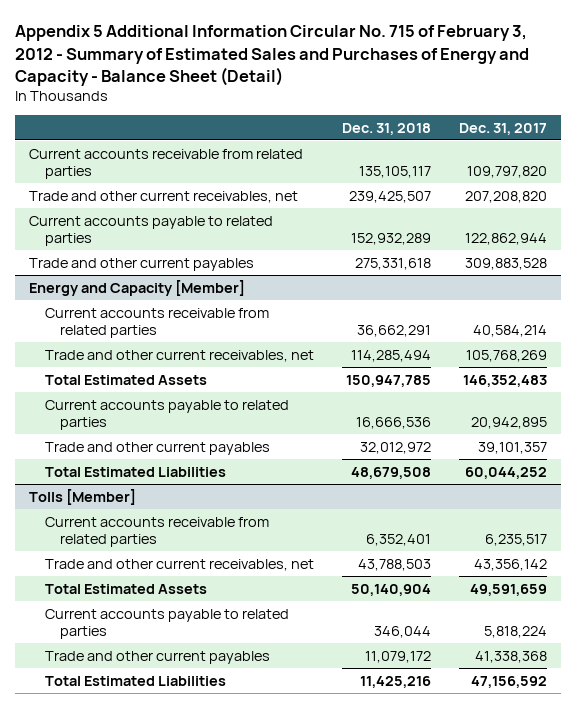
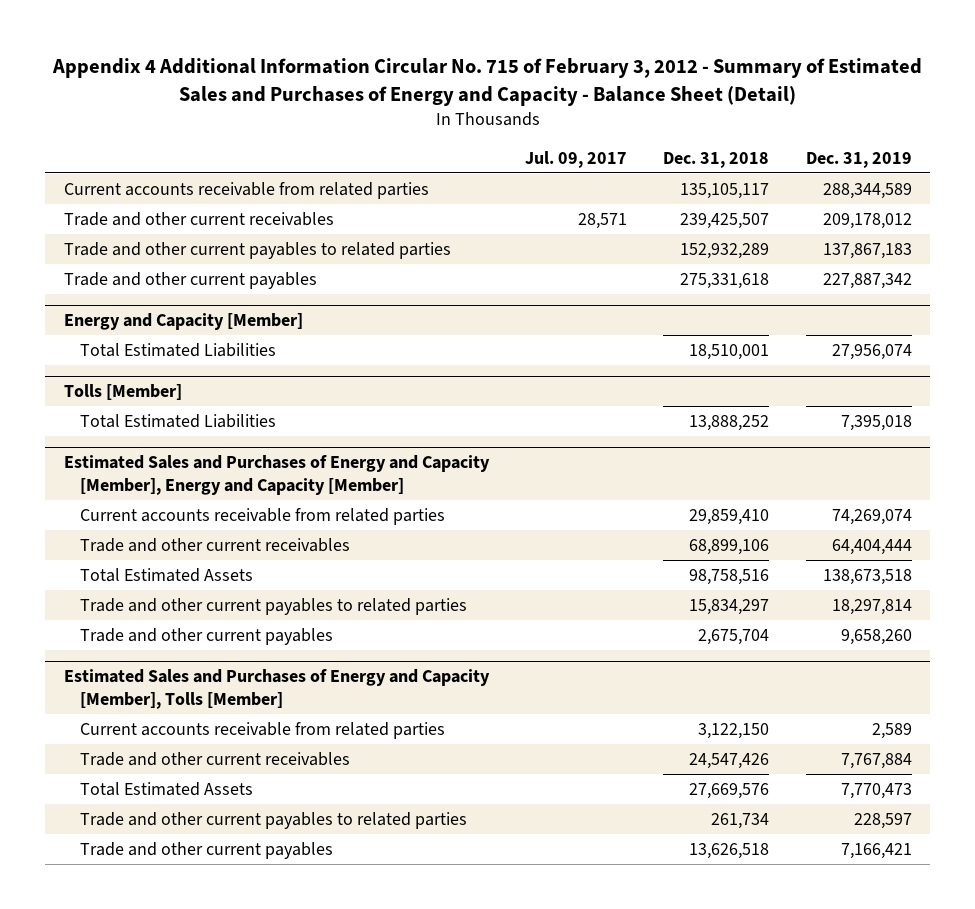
- Appendix 5 Additional Information Circular No. 715 of February 3, 2012 - Summary of Estimated Sales and Purchases of Energy and Capacity - Balance Sheet (Detail)
+ Appendix 4 Additional Information Circular No. 715 of February 3, 2012 - Summary of Estimated Sales and Purchases of Energy and Capacity - Balance Sheet (Detail)
- | Dec. 31, 2018 | Dec. 31, 2017
+ | Jul. 09, 2017 | Dec. 31, 2018 | Dec. 31, 2019
- Trade and other current receivables, net | 239,425,507 | 207,208,820
- Current accounts payable to related parties | 152,932,289 | 122,862,944
+ Trade and other current receivables | 28,571 | 239,425,507 | 209,178,012
+ Trade and other current payables to related parties | | 152,932,289 | 137,867,183
@ Energy and Capacity [Member]
- Current accounts receivable from related parties | 36,662,291 | 40,584,214
- Trade and other current receivables, net | 114,285,494 | 105,768,269
- Total Estimated Assets | 150,947,785 | 146,352,483
- Current accounts payable to related parties | 16,666,536 | 20,942,895
- Trade and other current payables | 32,012,972 | 39,101,357
- Total Estimated Liabilities | 48,679,508 | 60,044,252
+ Total Estimated Liabilities | | 18,510,001 | 27,956,074
@ Tolls [Member]
- Current accounts receivable from related parties | 6,352,401 | 6,235,517
- Trade and other current receivables, net | 43,788,503 | 43,356,142
- Total Estimated Assets | 50,140,904 | 49,591,659
- Current accounts payable to related parties | 346,044 | 5,818,224
- Trade and other current payables | 11,079,172 | 41,338,368
- Total Estimated Liabilities | 11,425,216 | 47,156,592
+ Total Estimated Liabilities | | 13,888,252 | 7,395,018
+ Estimated Sales and Purchases of Energy and Capacity [Member], Energy and Capacity [Member]
+ Current accounts receivable from related parties | | 29,859,410 | 74,269,074
+ Trade and other current receivables | | 68,899,106 | 64,404,444
+ Total Estimated Assets | | 98,758,516 | 138,673,518
+ Trade and other current payables to related parties | | 15,834,297 | 18,297,814
+ Trade and other current payables | | 2,675,704 | 9,658,260
+ Estimated Sales and Purchases of Energy and Capacity [Member], Tolls [Member]
+ Current accounts receivable from related parties | | 3,122,150 | 2,589
+ Trade and other current receivables | | 24,547,426 | 7,767,884
+ Total Estimated Assets | | 27,669,576 | 7,770,473
+ Trade and other current payables to related parties | | 261,734 | 228,597
+ Trade and other current payables | | 13,626,518 | 7,166,421

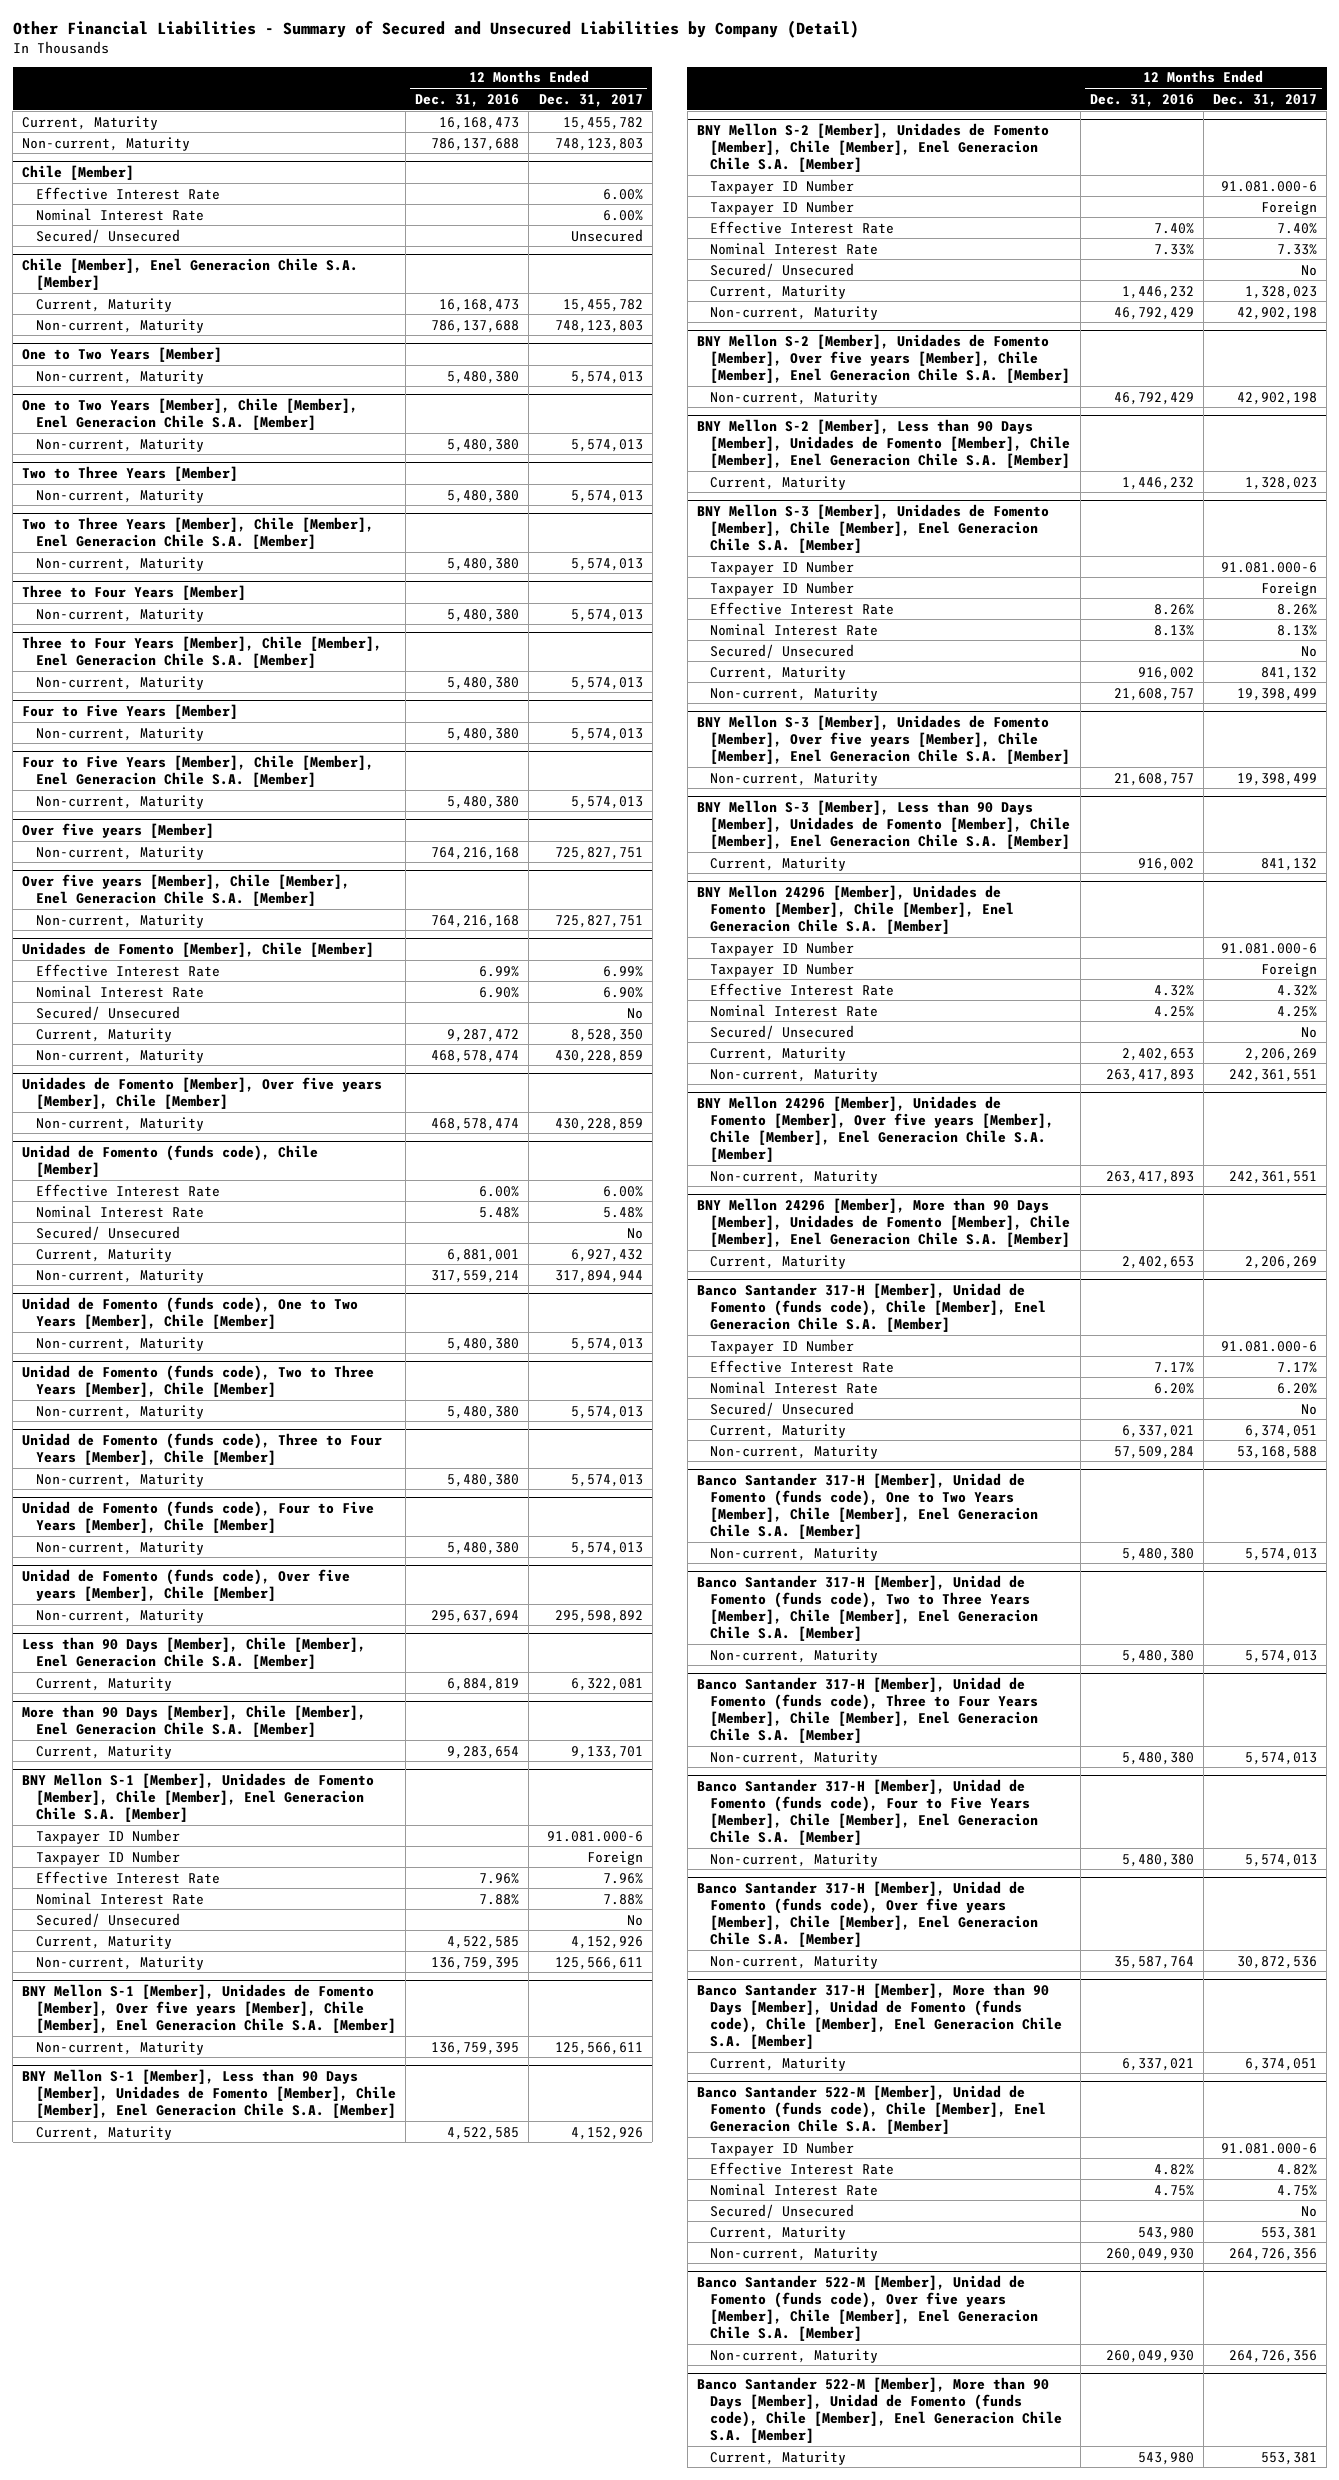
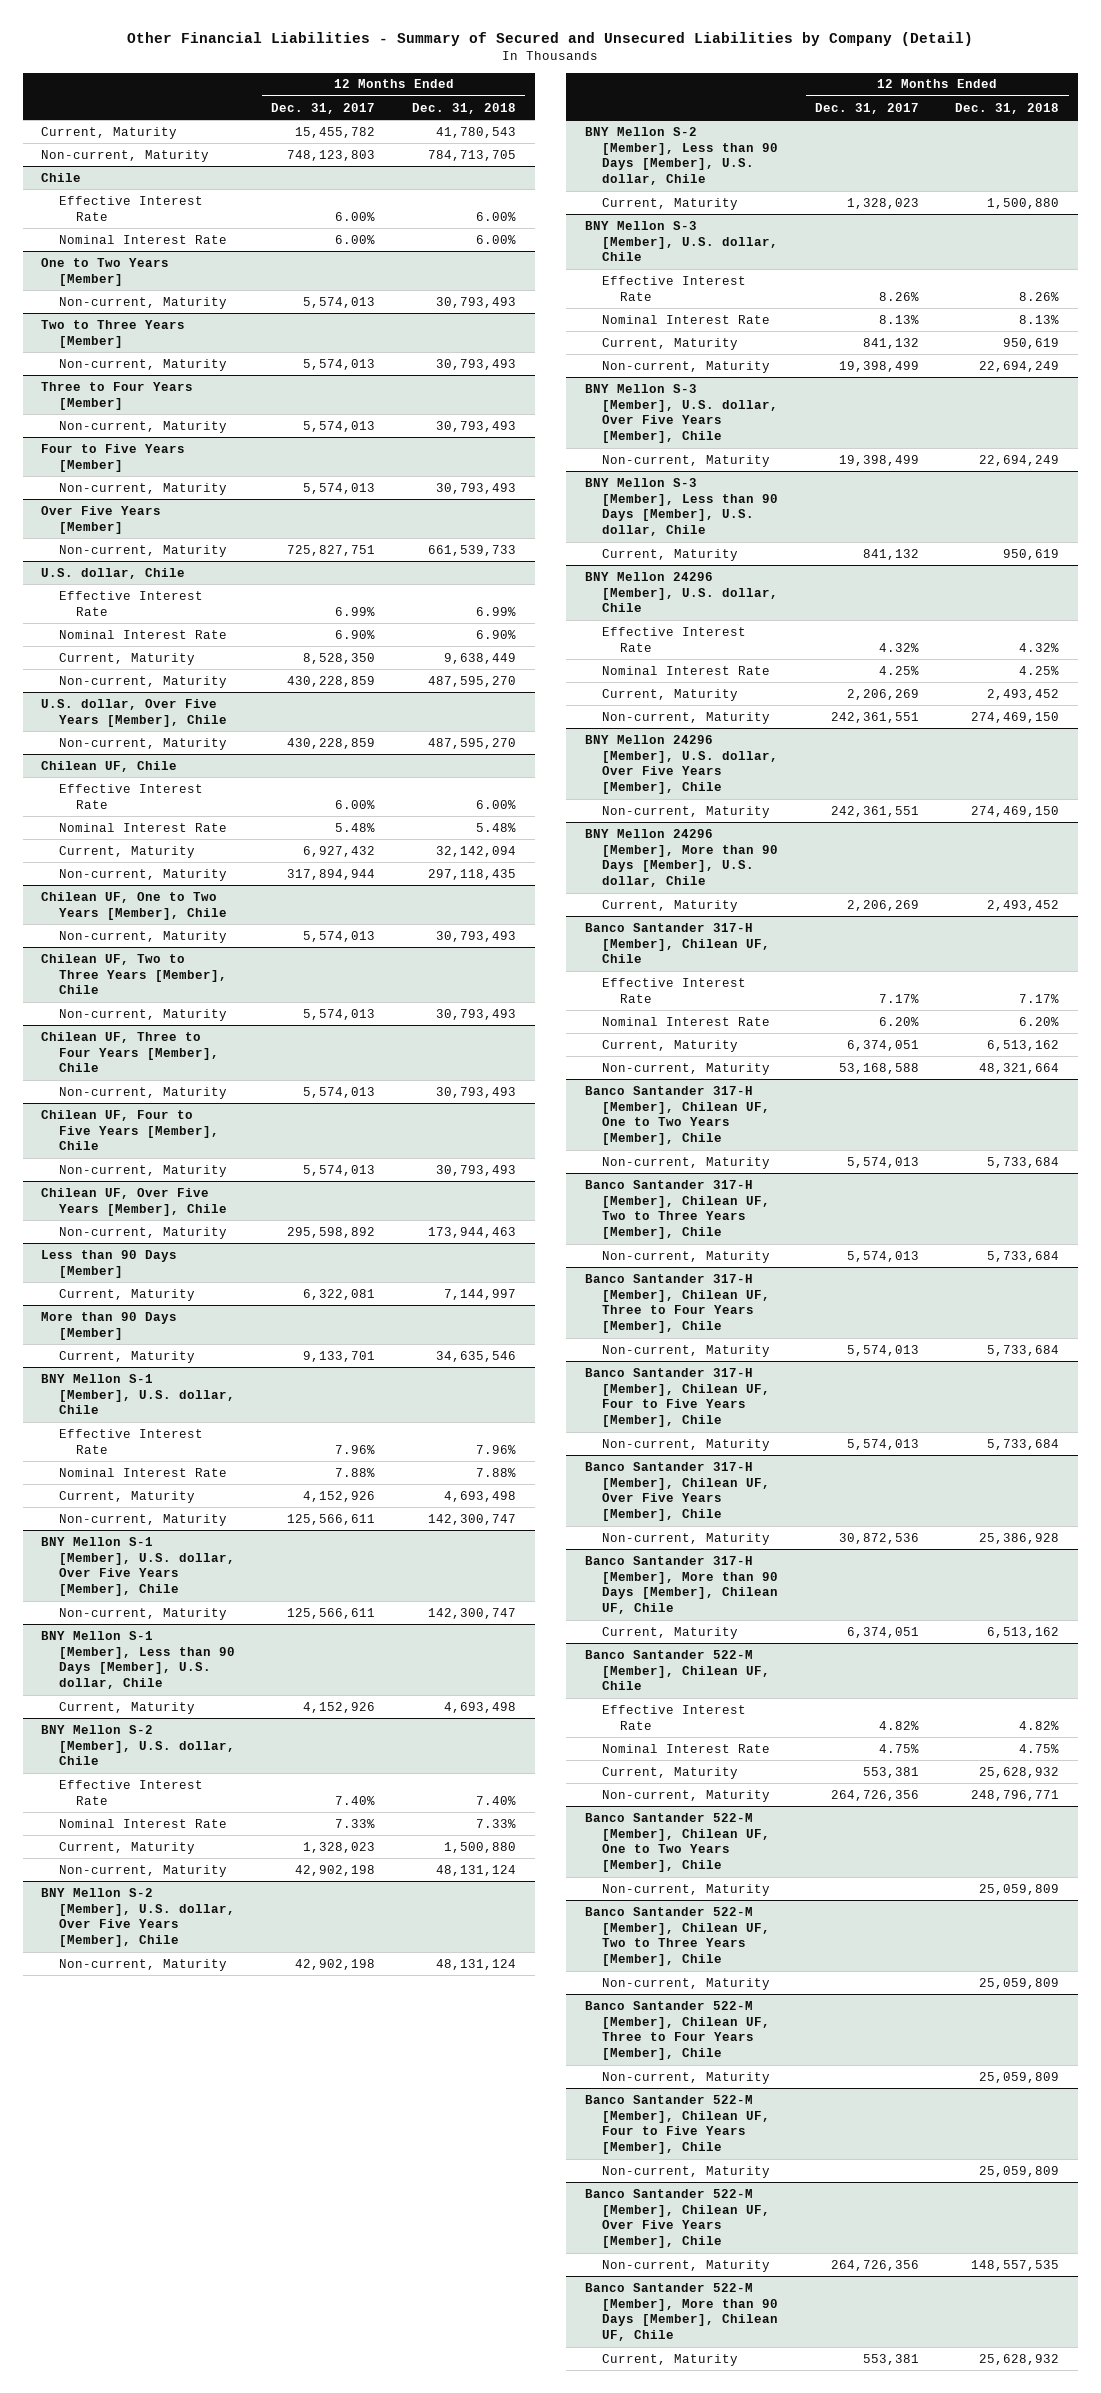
- | 12 Months Ended Dec. 31, 2016 | 12 Months Ended Dec. 31, 2017
+ | 12 Months Ended Dec. 31, 2017 | 12 Months Ended Dec. 31, 2018
- Chile [Member]
+ Chile
- Secured/ Unsecured | | Unsecured
- Chile [Member], Enel Generacion Chile S.A. [Member]
- Current, Maturity | 16,168,473 | 15,455,782
- Non-current, Maturity | 786,137,688 | 748,123,803
- One to Two Years [Member], Chile [Member], Enel Generacion Chile S.A. [Member]
- Non-current, Maturity | 5,480,380 | 5,574,013
- Two to Three Years [Member], Chile [Member], Enel Generacion Chile S.A. [Member]
- Non-current, Maturity | 5,480,380 | 5,574,013
- Three to Four Years [Member], Chile [Member], Enel Generacion Chile S.A. [Member]
- Non-current, Maturity | 5,480,380 | 5,574,013
- Four to Five Years [Member], Chile [Member], Enel Generacion Chile S.A. [Member]
- Non-current, Maturity | 5,480,380 | 5,574,013
- Over five years [Member]
- Non-current, Maturity | 764,216,168 | 725,827,751
- Over five years [Member], Chile [Member], Enel Generacion Chile S.A. [Member]
+ Over Five Years [Member]
- Unidades de Fomento [Member], Chile [Member]
+ U.S. dollar, Chile
- Secured/ Unsecured | | No
- Unidades de Fomento [Member], Over five years [Member], Chile [Member]
+ U.S. dollar, Over Five Years [Member], Chile
- Unidad de Fomento (funds code), Chile [Member]
+ Chilean UF, Chile
- Secured/ Unsecured | | No
- Unidad de Fomento (funds code), One to Two Years [Member], Chile [Member]
+ Chilean UF, One to Two Years [Member], Chile
- Unidad de Fomento (funds code), Two to Three Years [Member], Chile [Member]
+ Chilean UF, Two to Three Years [Member], Chile
- Unidad de Fomento (funds code), Three to Four Years [Member], Chile [Member]
+ Chilean UF, Three to Four Years [Member], Chile
- Unidad de Fomento (funds code), Four to Five Years [Member], Chile [Member]
+ Chilean UF, Four to Five Years [Member], Chile
- Unidad de Fomento (funds code), Over five years [Member], Chile [Member]
+ Chilean UF, Over Five Years [Member], Chile
- Less than 90 Days [Member], Chile [Member], Enel Generacion Chile S.A. [Member]
+ Less than 90 Days [Member]
- More than 90 Days [Member], Chile [Member], Enel Generacion Chile S.A. [Member]
+ More than 90 Days [Member]
- BNY Mellon S-1 [Member], Unidades de Fomento [Member], Chile [Member], Enel Generacion Chile S.A. [Member]
- Taxpayer ID Number | | 91.081.000-6
- Taxpayer ID Number | | Foreign
+ BNY Mellon S-1 [Member], U.S. dollar, Chile
- Secured/ Unsecured | | No
- BNY Mellon S-1 [Member], Unidades de Fomento [Member], Over five years [Member], Chile [Member], Enel Generacion Chile S.A. [Member]
+ BNY Mellon S-1 [Member], U.S. dollar, Over Five Years [Member], Chile
- BNY Mellon S-1 [Member], Less than 90 Days [Member], Unidades de Fomento [Member], Chile [Member], Enel Generacion Chile S.A. [Member]
+ BNY Mellon S-1 [Member], Less than 90 Days [Member], U.S. dollar, Chile
- BNY Mellon S-2 [Member], Unidades de Fomento [Member], Chile [Member], Enel Generacion Chile S.A. [Member]
- Taxpayer ID Number | | 91.081.000-6
- Taxpayer ID Number | | Foreign
+ BNY Mellon S-2 [Member], U.S. dollar, Chile
- Secured/ Unsecured | | No
- BNY Mellon S-2 [Member], Unidades de Fomento [Member], Over five years [Member], Chile [Member], Enel Generacion Chile S.A. [Member]
+ BNY Mellon S-2 [Member], U.S. dollar, Over Five Years [Member], Chile
- BNY Mellon S-2 [Member], Less than 90 Days [Member], Unidades de Fomento [Member], Chile [Member], Enel Generacion Chile S.A. [Member]
+ BNY Mellon S-2 [Member], Less than 90 Days [Member], U.S. dollar, Chile
- BNY Mellon S-3 [Member], Unidades de Fomento [Member], Chile [Member], Enel Generacion Chile S.A. [Member]
- Taxpayer ID Number | | 91.081.000-6
- Taxpayer ID Number | | Foreign
+ BNY Mellon S-3 [Member], U.S. dollar, Chile
- Secured/ Unsecured | | No
- BNY Mellon S-3 [Member], Unidades de Fomento [Member], Over five years [Member], Chile [Member], Enel Generacion Chile S.A. [Member]
+ BNY Mellon S-3 [Member], U.S. dollar, Over Five Years [Member], Chile
- BNY Mellon S-3 [Member], Less than 90 Days [Member], Unidades de Fomento [Member], Chile [Member], Enel Generacion Chile S.A. [Member]
+ BNY Mellon S-3 [Member], Less than 90 Days [Member], U.S. dollar, Chile
- BNY Mellon 24296 [Member], Unidades de Fomento [Member], Chile [Member], Enel Generacion Chile S.A. [Member]
- Taxpayer ID Number | | 91.081.000-6
- Taxpayer ID Number | | Foreign
+ BNY Mellon 24296 [Member], U.S. dollar, Chile
- Secured/ Unsecured | | No
- BNY Mellon 24296 [Member], Unidades de Fomento [Member], Over five years [Member], Chile [Member], Enel Generacion Chile S.A. [Member]
+ BNY Mellon 24296 [Member], U.S. dollar, Over Five Years [Member], Chile
- BNY Mellon 24296 [Member], More than 90 Days [Member], Unidades de Fomento [Member], Chile [Member], Enel Generacion Chile S.A. [Member]
+ BNY Mellon 24296 [Member], More than 90 Days [Member], U.S. dollar, Chile
- Banco Santander 317-H [Member], Unidad de Fomento (funds code), Chile [Member], Enel Generacion Chile S.A. [Member]
- Taxpayer ID Number | | 91.081.000-6
+ Banco Santander 317-H [Member], Chilean UF, Chile
- Secured/ Unsecured | | No
- Banco Santander 317-H [Member], Unidad de Fomento (funds code), One to Two Years [Member], Chile [Member], Enel Generacion Chile S.A. [Member]
+ Banco Santander 317-H [Member], Chilean UF, One to Two Years [Member], Chile
- Banco Santander 317-H [Member], Unidad de Fomento (funds code), Two to Three Years [Member], Chile [Member], Enel Generacion Chile S.A. [Member]
+ Banco Santander 317-H [Member], Chilean UF, Two to Three Years [Member], Chile
- Banco Santander 317-H [Member], Unidad de Fomento (funds code), Three to Four Years [Member], Chile [Member], Enel Generacion Chile S.A. [Member]
+ Banco Santander 317-H [Member], Chilean UF, Three to Four Years [Member], Chile
- Banco Santander 317-H [Member], Unidad de Fomento (funds code), Four to Five Years [Member], Chile [Member], Enel Generacion Chile S.A. [Member]
+ Banco Santander 317-H [Member], Chilean UF, Four to Five Years [Member], Chile
- Banco Santander 317-H [Member], Unidad de Fomento (funds code), Over five years [Member], Chile [Member], Enel Generacion Chile S.A. [Member]
+ Banco Santander 317-H [Member], Chilean UF, Over Five Years [Member], Chile
- Banco Santander 317-H [Member], More than 90 Days [Member], Unidad de Fomento (funds code), Chile [Member], Enel Generacion Chile S.A. [Member]
+ Banco Santander 317-H [Member], More than 90 Days [Member], Chilean UF, Chile
- Banco Santander 522-M [Member], Unidad de Fomento (funds code), Chile [Member], Enel Generacion Chile S.A. [Member]
- Taxpayer ID Number | | 91.081.000-6
+ Banco Santander 522-M [Member], Chilean UF, Chile
- Secured/ Unsecured | | No
- Banco Santander 522-M [Member], Unidad de Fomento (funds code), Over five years [Member], Chile [Member], Enel Generacion Chile S.A. [Member]
+ Banco Santander 522-M [Member], Chilean UF, One to Two Years [Member], Chile
+ Non-current, Maturity | | 25,059,809
+ Banco Santander 522-M [Member], Chilean UF, Two to Three Years [Member], Chile
+ Non-current, Maturity | | 25,059,809
+ Banco Santander 522-M [Member], Chilean UF, Three to Four Years [Member], Chile
+ Non-current, Maturity | | 25,059,809
+ Banco Santander 522-M [Member], Chilean UF, Four to Five Years [Member], Chile
+ Non-current, Maturity | | 25,059,809
+ Banco Santander 522-M [Member], Chilean UF, Over Five Years [Member], Chile
- Banco Santander 522-M [Member], More than 90 Days [Member], Unidad de Fomento (funds code), Chile [Member], Enel Generacion Chile S.A. [Member]
+ Banco Santander 522-M [Member], More than 90 Days [Member], Chilean UF, Chile

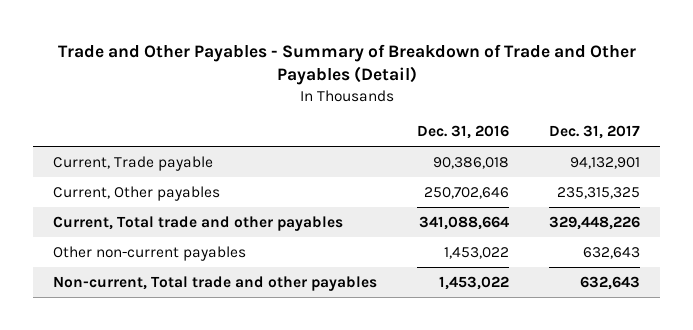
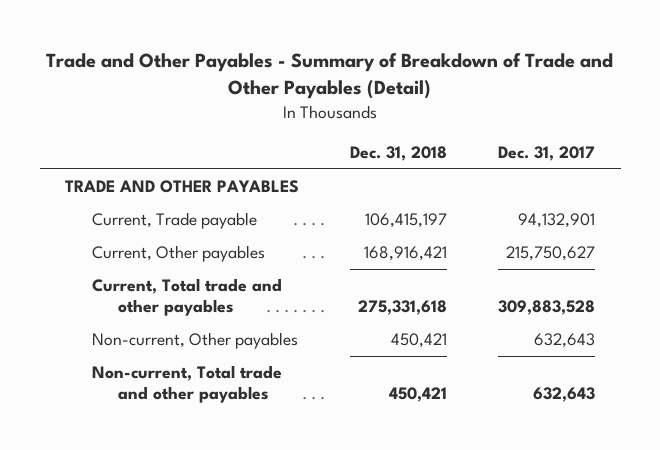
- | Dec. 31, 2016 | Dec. 31, 2017
+ | Dec. 31, 2018 | Dec. 31, 2017
+ TRADE AND OTHER PAYABLES
- Current, Other payables | 250,702,646 | 235,315,325
- Current, Total trade and other payables | 341,088,664 | 329,448,226
- Other non-current payables | 1,453,022 | 632,643
+ Current, Other payables | 168,916,421 | 215,750,627
+ Current, Total trade and other payables | 275,331,618 | 309,883,528
+ Non-current, Other payables | 450,421 | 632,643

